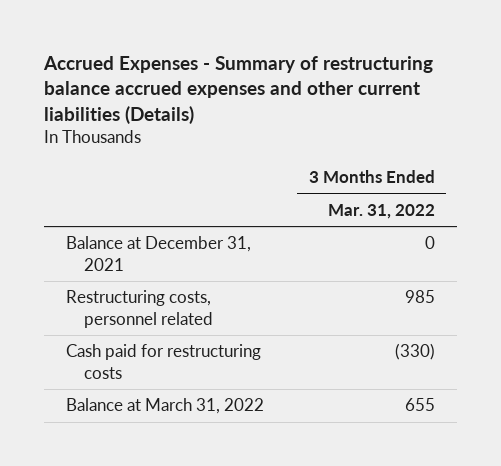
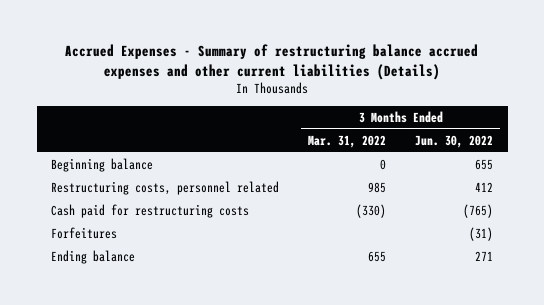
- | 3 Months Ended Mar. 31, 2022
+ | 3 Months Ended Mar. 31, 2022 | 3 Months Ended Jun. 30, 2022
- Balance at December 31, 2021 | 0
+ Beginning balance | 0 | 655
- Balance at March 31, 2022 | 655
+ Forfeitures | | (31)
+ Ending balance | 655 | 271

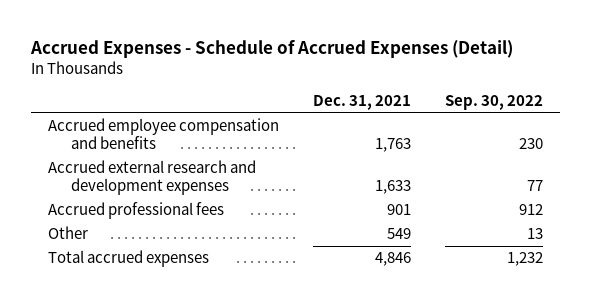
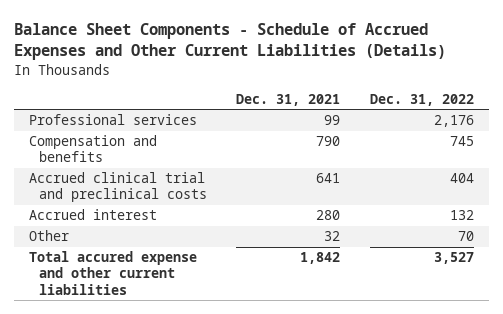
- Accrued Expenses - Schedule of Accrued Expenses (Detail)
+ Balance Sheet Components - Schedule of Accrued Expenses and Other Current Liabilities (Details)
- | Dec. 31, 2021 | Sep. 30, 2022
+ | Dec. 31, 2021 | Dec. 31, 2022
- Accrued employee compensation and benefits | 1,763 | 230
- Accrued external research and development expenses | 1,633 | 77
- Accrued professional fees | 901 | 912
- Other | 549 | 13
- Total accrued expenses | 4,846 | 1,232
+ Professional services | 99 | 2,176
+ Compensation and benefits | 790 | 745
+ Accrued clinical trial and preclinical costs | 641 | 404
+ Accrued interest | 280 | 132
+ Other | 32 | 70
+ Total accured expense and other current liabilities | 1,842 | 3,527

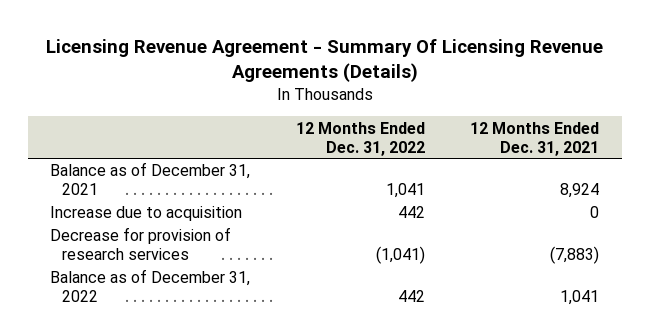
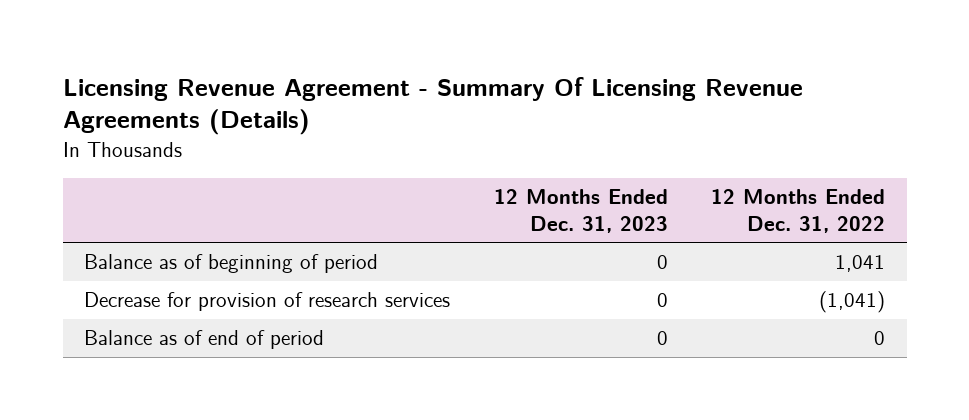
- | 12 Months Ended Dec. 31, 2022 | 12 Months Ended Dec. 31, 2021
+ | 12 Months Ended Dec. 31, 2023 | 12 Months Ended Dec. 31, 2022
- Balance as of December 31, 2021 | 1,041 | 8,924
- Increase due to acquisition | 442 | 0
+ Balance as of beginning of period | 0 | 1,041
- Balance as of December 31, 2022 | 442 | 1,041
+ Balance as of end of period | 0 | 0

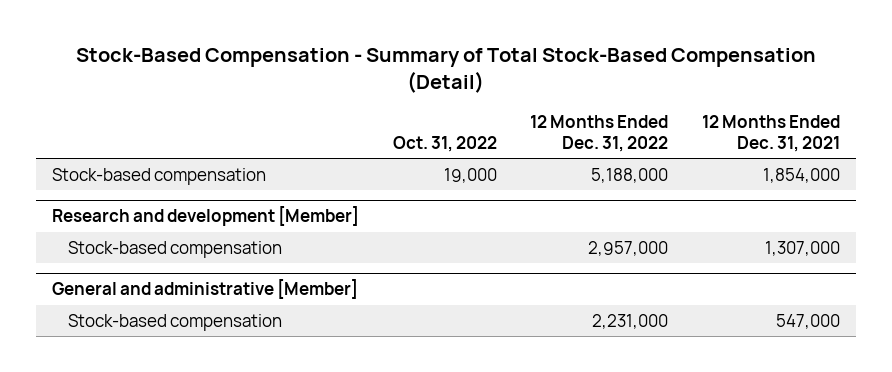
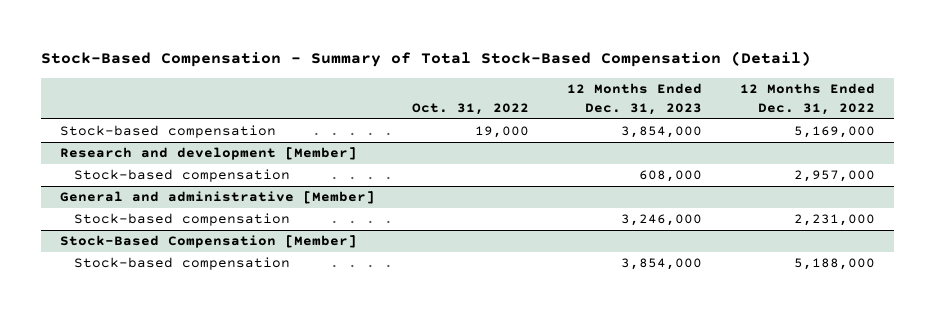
- | Oct. 31, 2022 | 12 Months Ended Dec. 31, 2022 | 12 Months Ended Dec. 31, 2021
+ | Oct. 31, 2022 | 12 Months Ended Dec. 31, 2023 | 12 Months Ended Dec. 31, 2022
- Stock-based compensation | 19,000 | 5,188,000 | 1,854,000
+ Stock-based compensation | 19,000 | 3,854,000 | 5,169,000
+ Stock-Based Compensation [Member]
+ Stock-based compensation | | 3,854,000 | 5,188,000

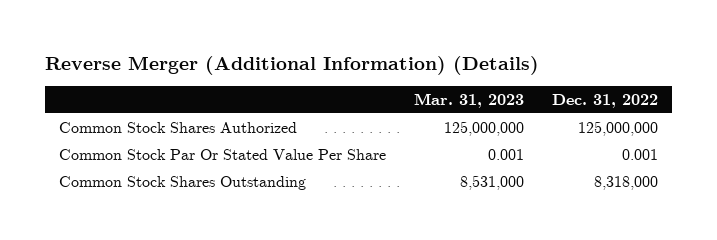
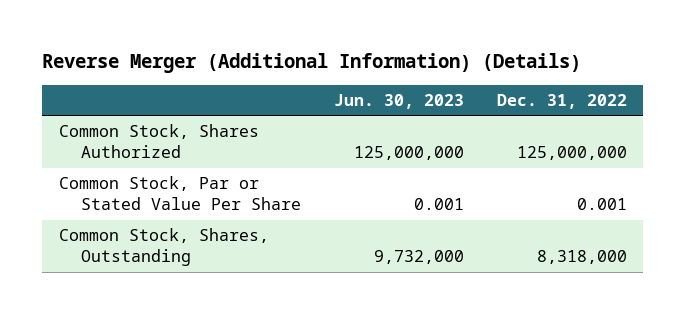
- | Mar. 31, 2023 | Dec. 31, 2022
+ | Jun. 30, 2023 | Dec. 31, 2022
- Common Stock Shares Authorized | 125,000,000 | 125,000,000
- Common Stock Par Or Stated Value Per Share | 0.001 | 0.001
- Common Stock Shares Outstanding | 8,531,000 | 8,318,000
+ Common Stock, Shares Authorized | 125,000,000 | 125,000,000
+ Common Stock, Par or Stated Value Per Share | 0.001 | 0.001
+ Common Stock, Shares, Outstanding | 9,732,000 | 8,318,000

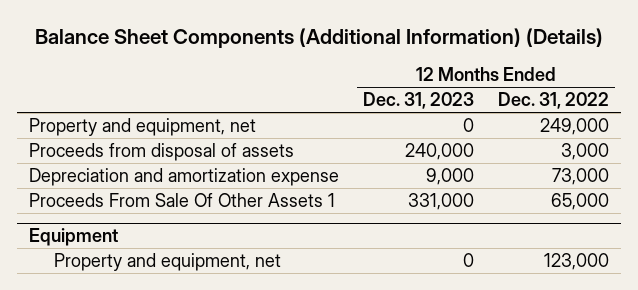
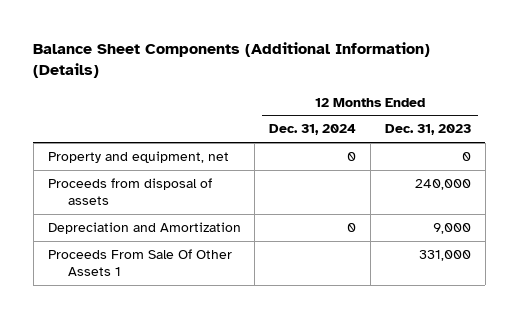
- | 12 Months Ended Dec. 31, 2023 | 12 Months Ended Dec. 31, 2022
+ | 12 Months Ended Dec. 31, 2024 | 12 Months Ended Dec. 31, 2023
- Depreciation and amortization expense | 9,000 | 73,000
+ Depreciation and Amortization | 0 | 9,000
- Equipment
- Property and equipment, net | 0 | 123,000

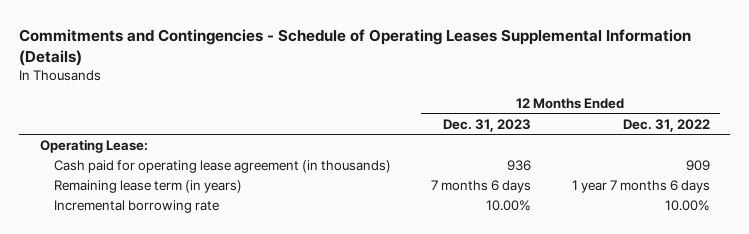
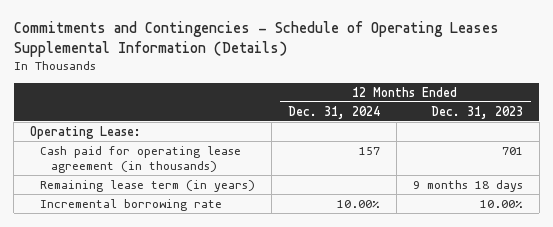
- | 12 Months Ended Dec. 31, 2023 | 12 Months Ended Dec. 31, 2022
+ | 12 Months Ended Dec. 31, 2024 | 12 Months Ended Dec. 31, 2023
- Cash paid for operating lease agreement (in thousands) | 936 | 909
- Remaining lease term (in years) | 7 months 6 days | 1 year 7 months 6 days
+ Cash paid for operating lease agreement (in thousands) | 157 | 701
+ Remaining lease term (in years) | | 9 months 18 days

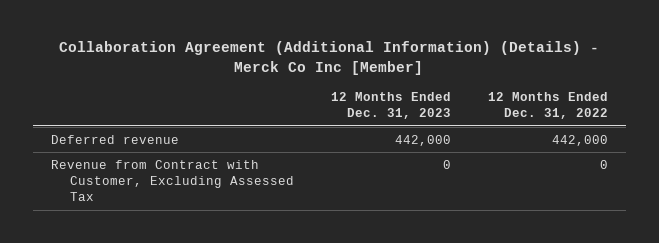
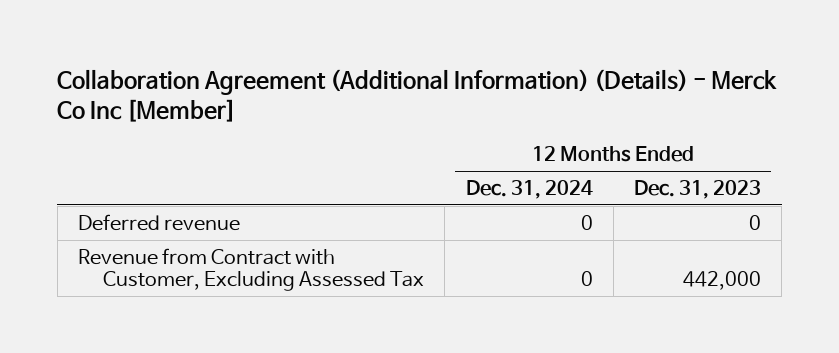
- | 12 Months Ended Dec. 31, 2023 | 12 Months Ended Dec. 31, 2022
+ | 12 Months Ended Dec. 31, 2024 | 12 Months Ended Dec. 31, 2023
- Deferred revenue | 442,000 | 442,000
- Revenue from Contract with Customer, Excluding Assessed Tax | 0 | 0
+ Deferred revenue | 0 | 0
+ Revenue from Contract with Customer, Excluding Assessed Tax | 0 | 442,000

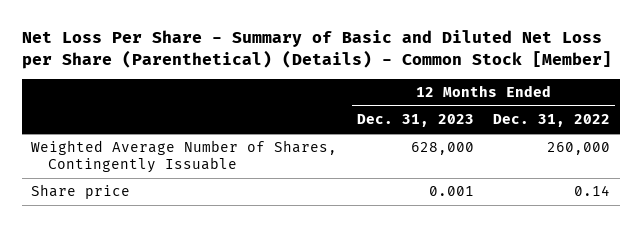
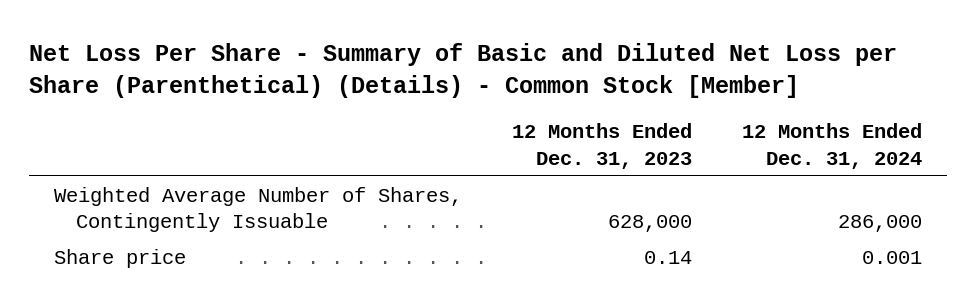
- | 12 Months Ended Dec. 31, 2023 | 12 Months Ended Dec. 31, 2022
+ | 12 Months Ended Dec. 31, 2023 | 12 Months Ended Dec. 31, 2024
- Share price | 0.001 | 0.14
+ Share price | 0.14 | 0.001

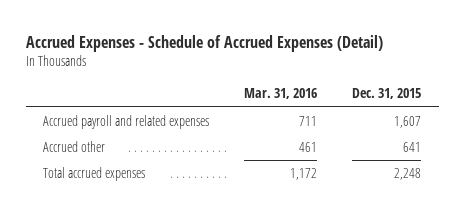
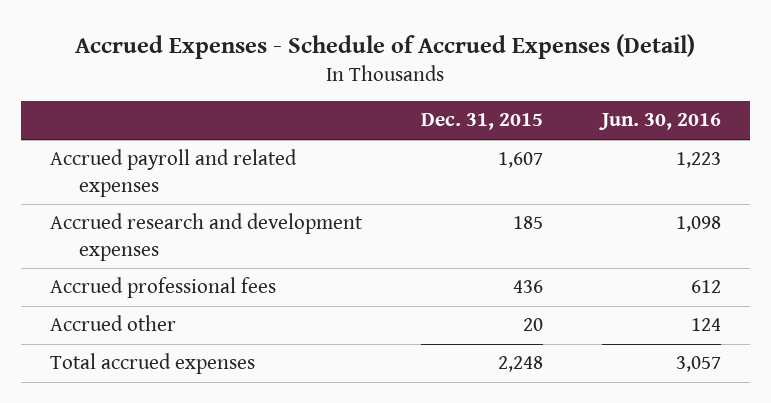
- | Mar. 31, 2016 | Dec. 31, 2015
+ | Dec. 31, 2015 | Jun. 30, 2016
- Accrued other | 461 | 641
+ Accrued research and development expenses | 185 | 1,098
+ Accrued professional fees | 436 | 612
+ Accrued other | 20 | 124

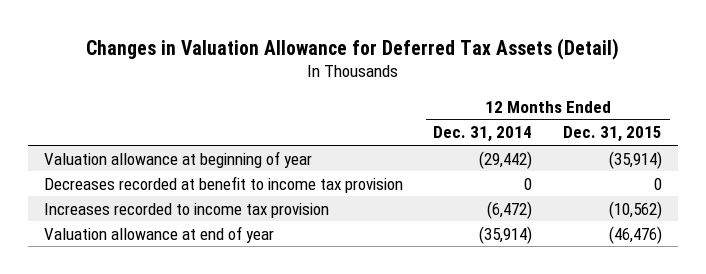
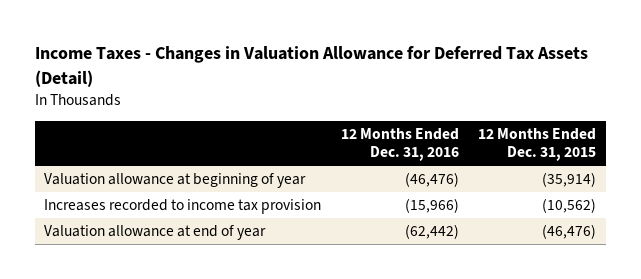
- Changes in Valuation Allowance for Deferred Tax Assets (Detail)
+ Income Taxes - Changes in Valuation Allowance for Deferred Tax Assets (Detail)
- | 12 Months Ended Dec. 31, 2014 | 12 Months Ended Dec. 31, 2015
+ | 12 Months Ended Dec. 31, 2016 | 12 Months Ended Dec. 31, 2015
- Decreases recorded at benefit to income tax provision | 0 | 0

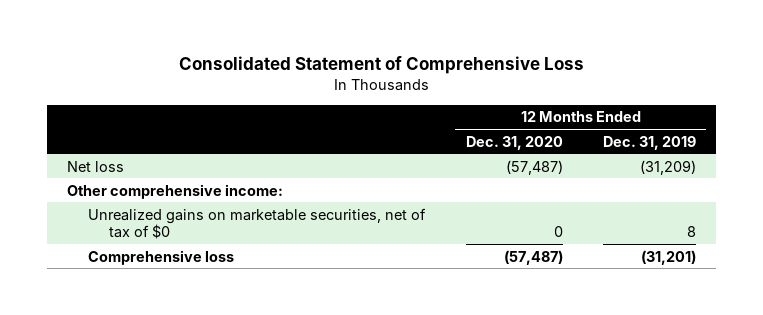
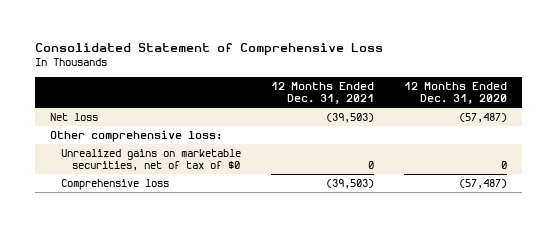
- | 12 Months Ended Dec. 31, 2020 | 12 Months Ended Dec. 31, 2019
+ | 12 Months Ended Dec. 31, 2021 | 12 Months Ended Dec. 31, 2020
- Other comprehensive income:
+ Other comprehensive loss:

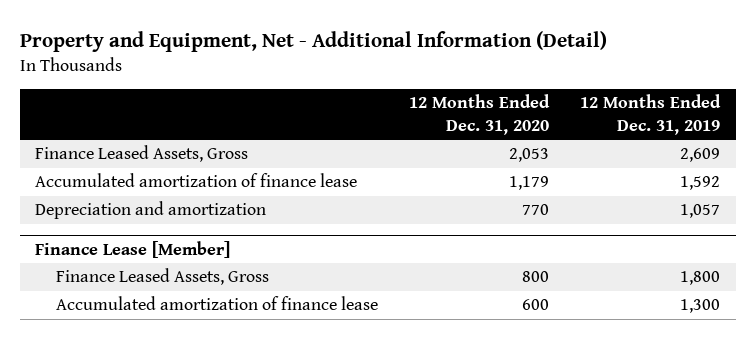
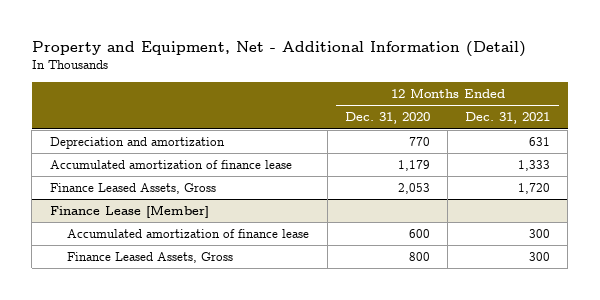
- | 12 Months Ended Dec. 31, 2020 | 12 Months Ended Dec. 31, 2019
+ | 12 Months Ended Dec. 31, 2020 | 12 Months Ended Dec. 31, 2021
moved down: Accumulated amortization of finance lease | 1,179 | 1,333
moved down: Finance Leased Assets, Gross | 2,053 | 1,720
@ Finance Lease [Member]
moved down: Finance Leased Assets, Gross | 800 | 300

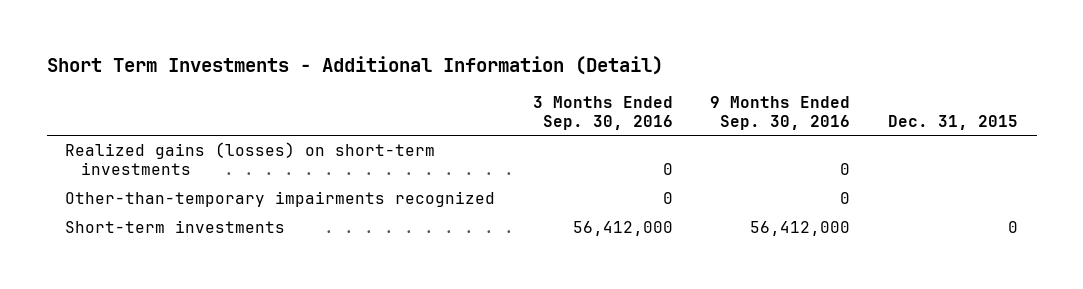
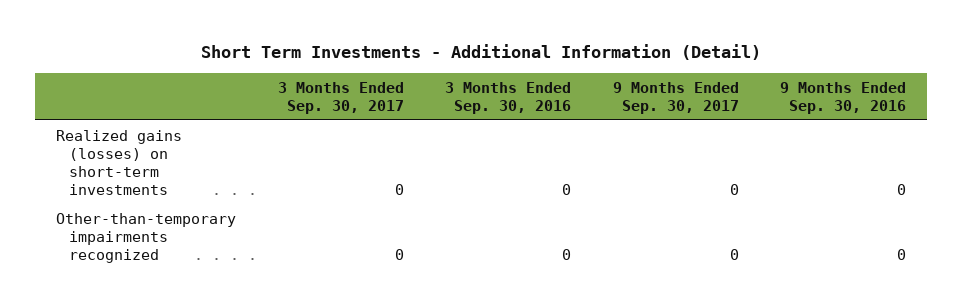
- | 3 Months Ended Sep. 30, 2016 | 9 Months Ended Sep. 30, 2016 | Dec. 31, 2015
+ | 3 Months Ended Sep. 30, 2017 | 3 Months Ended Sep. 30, 2016 | 9 Months Ended Sep. 30, 2017 | 9 Months Ended Sep. 30, 2016
- Short-term investments | 56,412,000 | 56,412,000 | 0

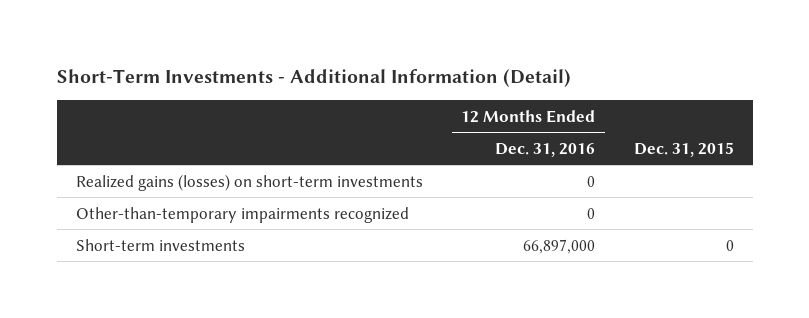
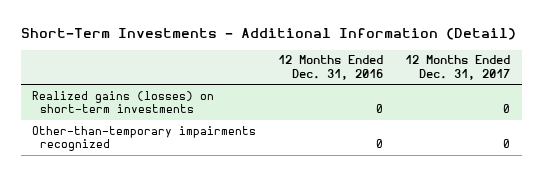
- | 12 Months Ended Dec. 31, 2016 | Dec. 31, 2015
+ | 12 Months Ended Dec. 31, 2016 | 12 Months Ended Dec. 31, 2017
- Short-term investments | 66,897,000 | 0

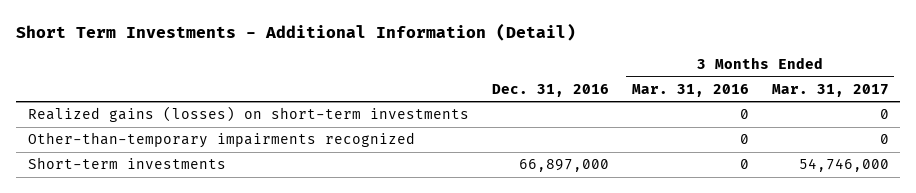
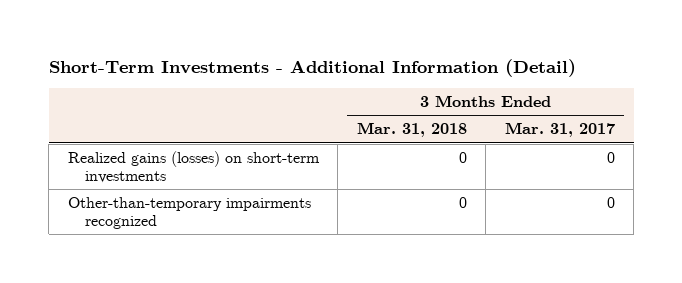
- Short Term Investments - Additional Information (Detail)
+ Short-Term Investments - Additional Information (Detail)
- | Dec. 31, 2016 | 3 Months Ended Mar. 31, 2016 | 3 Months Ended Mar. 31, 2017
+ | 3 Months Ended Mar. 31, 2018 | 3 Months Ended Mar. 31, 2017
- Short-term investments | 66,897,000 | 0 | 54,746,000

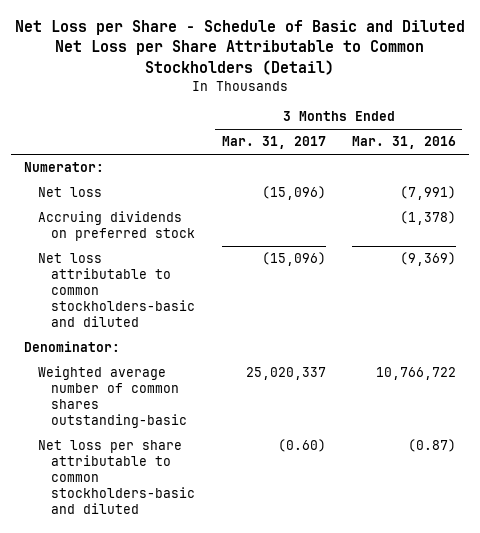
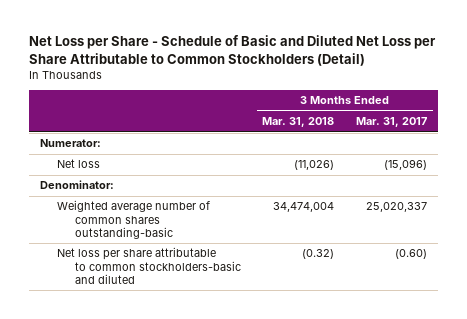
- | 3 Months Ended Mar. 31, 2017 | 3 Months Ended Mar. 31, 2016
+ | 3 Months Ended Mar. 31, 2018 | 3 Months Ended Mar. 31, 2017
- Accruing dividends on preferred stock | | (1,378)
- Net loss attributable to common stockholders-basic and diluted | (15,096) | (9,369)

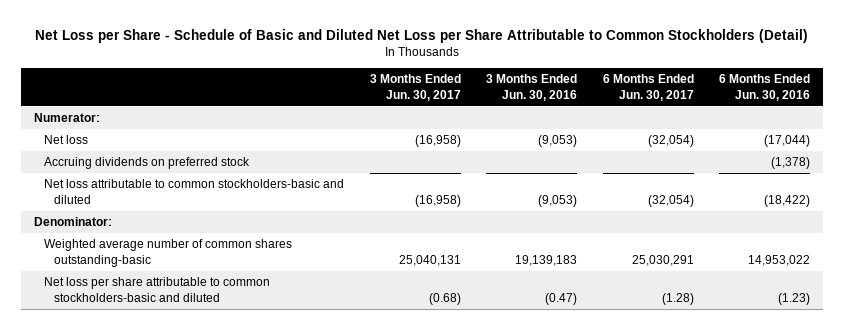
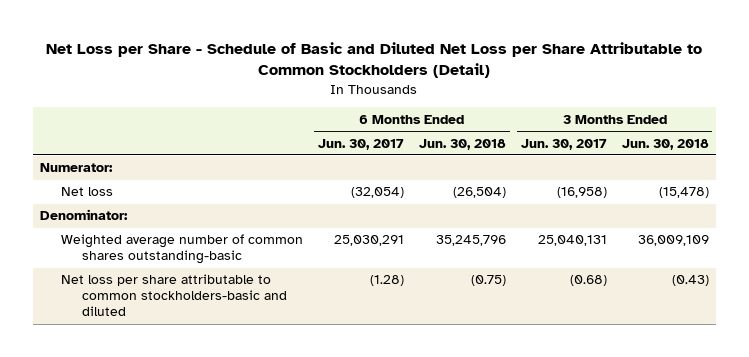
- | 3 Months Ended Jun. 30, 2017 | 3 Months Ended Jun. 30, 2016 | 6 Months Ended Jun. 30, 2017 | 6 Months Ended Jun. 30, 2016
+ | 6 Months Ended Jun. 30, 2017 | 6 Months Ended Jun. 30, 2018 | 3 Months Ended Jun. 30, 2017 | 3 Months Ended Jun. 30, 2018
- Accruing dividends on preferred stock | | | | (1,378)
- Net loss attributable to common stockholders-basic and diluted | (16,958) | (9,053) | (32,054) | (18,422)

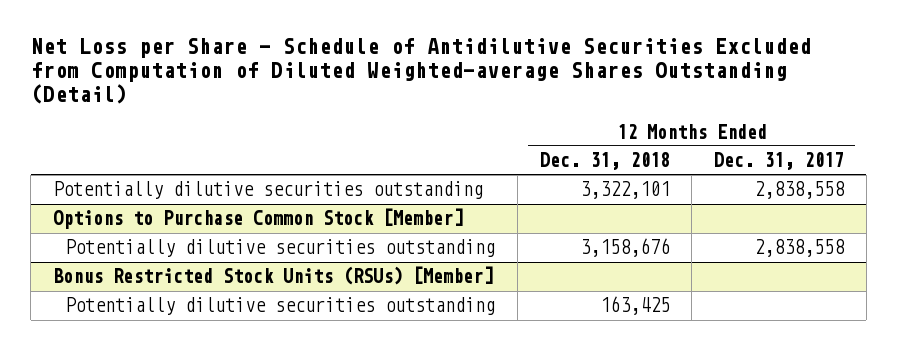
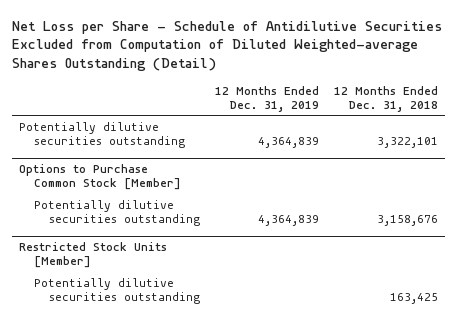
- | 12 Months Ended Dec. 31, 2018 | 12 Months Ended Dec. 31, 2017
+ | 12 Months Ended Dec. 31, 2019 | 12 Months Ended Dec. 31, 2018
- Bonus Restricted Stock Units (RSUs) [Member]
+ Restricted Stock Units [Member]

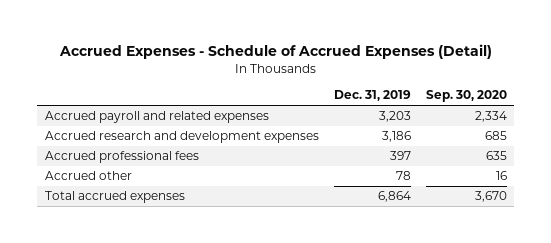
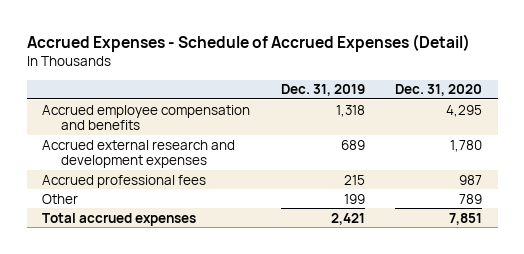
- | Dec. 31, 2019 | Sep. 30, 2020
+ | Dec. 31, 2019 | Dec. 31, 2020
- Accrued payroll and related expenses | 3,203 | 2,334
- Accrued research and development expenses | 3,186 | 685
- Accrued professional fees | 397 | 635
- Accrued other | 78 | 16
- Total accrued expenses | 6,864 | 3,670
+ Accrued employee compensation and benefits | 1,318 | 4,295
+ Accrued external research and development expenses | 689 | 1,780
+ Accrued professional fees | 215 | 987
+ Other | 199 | 789
+ Total accrued expenses | 2,421 | 7,851

